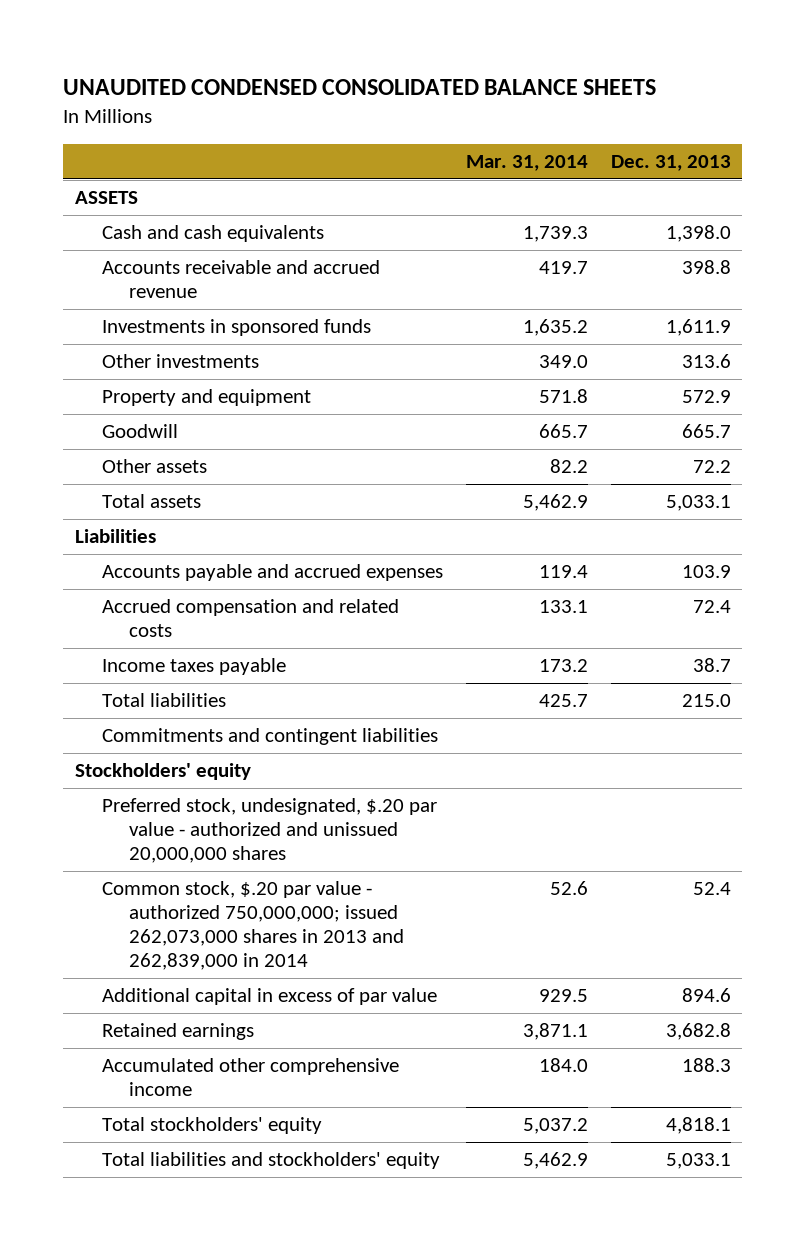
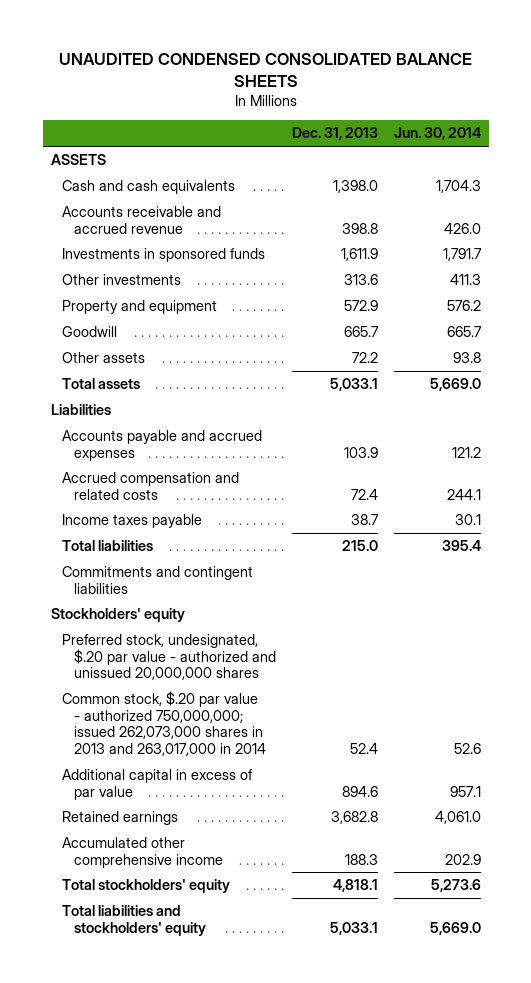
- | Mar. 31, 2014 | Dec. 31, 2013
+ | Dec. 31, 2013 | Jun. 30, 2014
- Common stock, $.20 par value - authorized 750,000,000; issued 262,073,000 shares in 2013 and 262,839,000 in 2014 | 52.6 | 52.4
+ Common stock, $.20 par value - authorized 750,000,000; issued 262,073,000 shares in 2013 and 263,017,000 in 2014 | 52.4 | 52.6

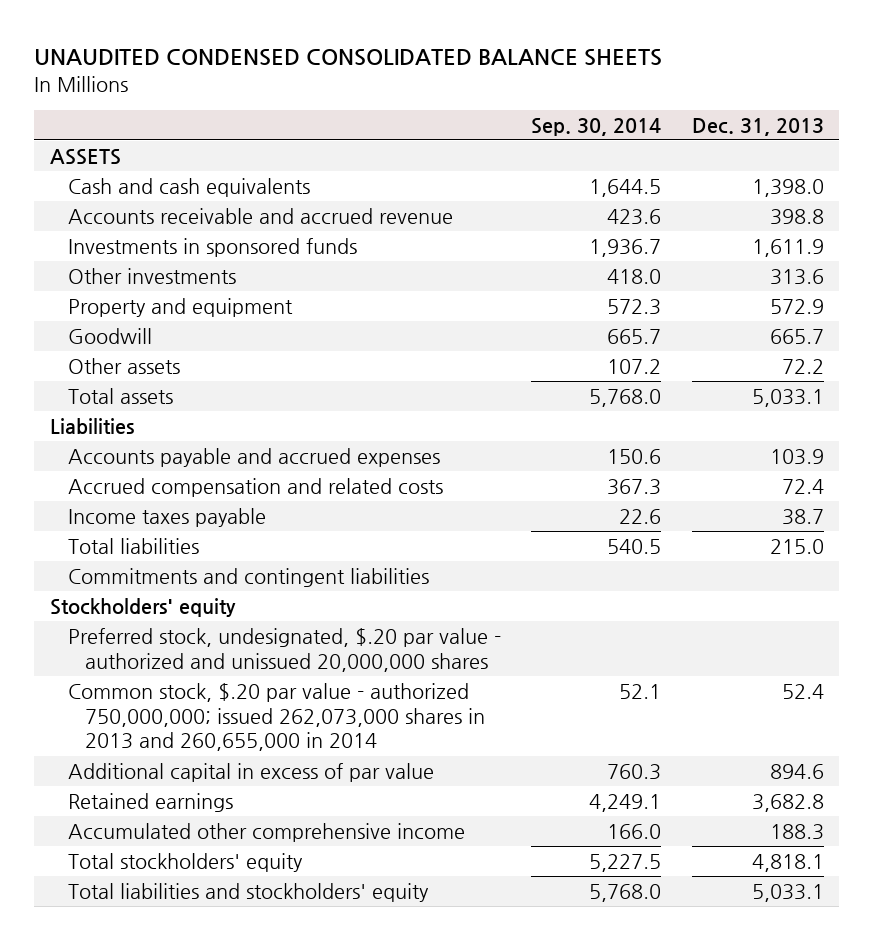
- | Dec. 31, 2013 | Jun. 30, 2014
+ | Sep. 30, 2014 | Dec. 31, 2013
- Common stock, $.20 par value - authorized 750,000,000; issued 262,073,000 shares in 2013 and 263,017,000 in 2014 | 52.4 | 52.6
+ Common stock, $.20 par value - authorized 750,000,000; issued 262,073,000 shares in 2013 and 260,655,000 in 2014 | 52.1 | 52.4

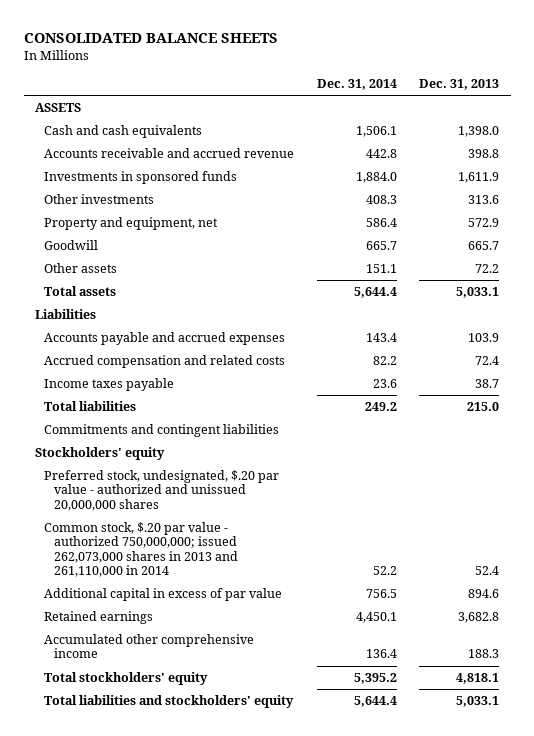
- UNAUDITED CONDENSED CONSOLIDATED BALANCE SHEETS
+ CONSOLIDATED BALANCE SHEETS
- | Sep. 30, 2014 | Dec. 31, 2013
+ | Dec. 31, 2014 | Dec. 31, 2013
- Property and equipment | 572.3 | 572.9
+ Property and equipment, net | 586.4 | 572.9
- Common stock, $.20 par value - authorized 750,000,000; issued 262,073,000 shares in 2013 and 260,655,000 in 2014 | 52.1 | 52.4
+ Common stock, $.20 par value - authorized 750,000,000; issued 262,073,000 shares in 2013 and 261,110,000 in 2014 | 52.2 | 52.4

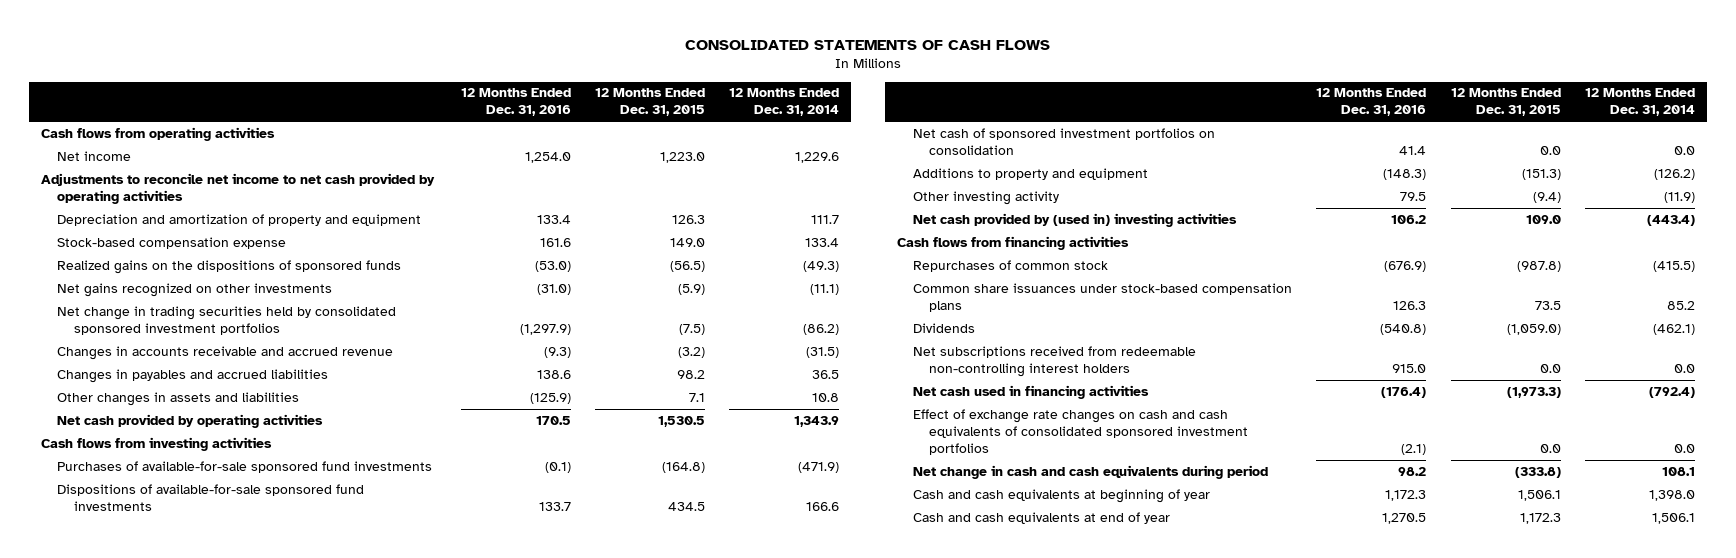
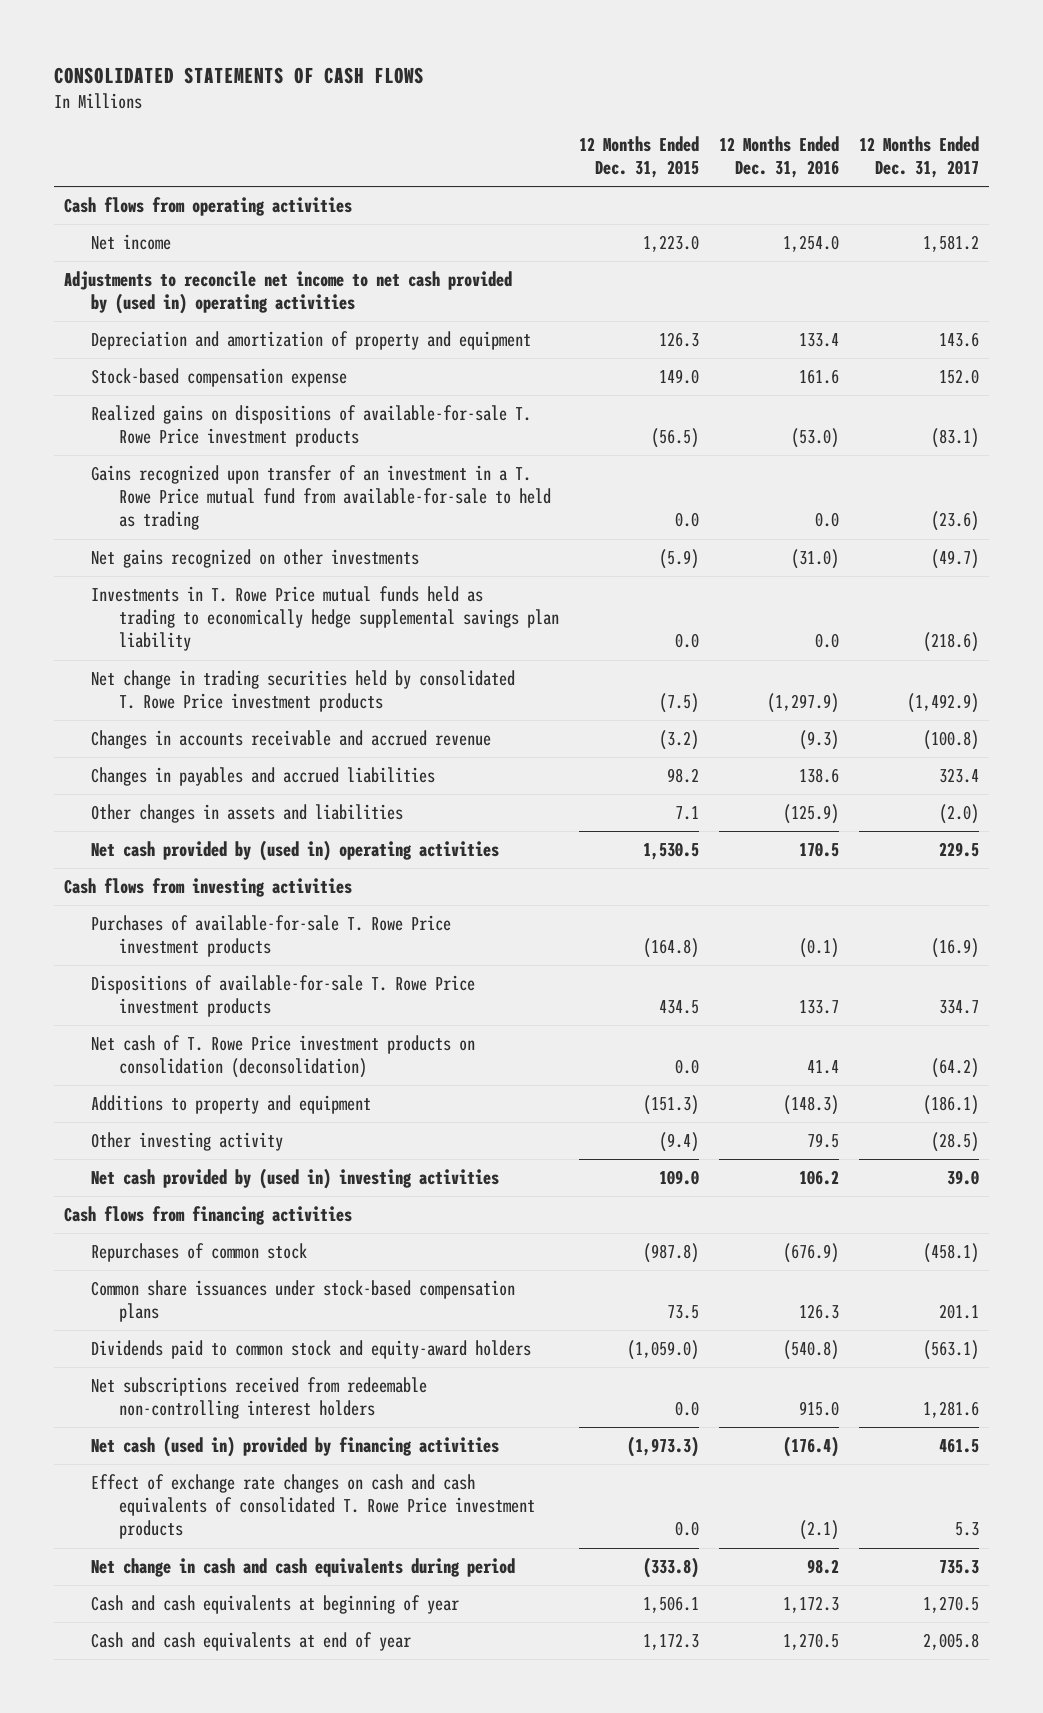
- | 12 Months Ended Dec. 31, 2016 | 12 Months Ended Dec. 31, 2015 | 12 Months Ended Dec. 31, 2014
+ | 12 Months Ended Dec. 31, 2015 | 12 Months Ended Dec. 31, 2016 | 12 Months Ended Dec. 31, 2017
- Adjustments to reconcile net income to net cash provided by operating activities
+ Adjustments to reconcile net income to net cash provided by (used in) operating activities
- Realized gains on the dispositions of sponsored funds | (53.0) | (56.5) | (49.3)
+ Realized gains on dispositions of available-for-sale T. Rowe Price investment products | (56.5) | (53.0) | (83.1)
+ Gains recognized upon transfer of an investment in a T. Rowe Price mutual fund from available-for-sale to held as trading | 0.0 | 0.0 | (23.6)
- Net change in trading securities held by consolidated sponsored investment portfolios | (1,297.9) | (7.5) | (86.2)
+ Investments in T. Rowe Price mutual funds held as trading to economically hedge supplemental savings plan liability | 0.0 | 0.0 | (218.6)
+ Net change in trading securities held by consolidated T. Rowe Price investment products | (7.5) | (1,297.9) | (1,492.9)
- Net cash provided by operating activities | 170.5 | 1,530.5 | 1,343.9
+ Net cash provided by (used in) operating activities | 1,530.5 | 170.5 | 229.5
- Purchases of available-for-sale sponsored fund investments | (0.1) | (164.8) | (471.9)
- Dispositions of available-for-sale sponsored fund investments | 133.7 | 434.5 | 166.6
- Net cash of sponsored investment portfolios on consolidation | 41.4 | 0.0 | 0.0
+ Purchases of available-for-sale T. Rowe Price investment products | (164.8) | (0.1) | (16.9)
+ Dispositions of available-for-sale T. Rowe Price investment products | 434.5 | 133.7 | 334.7
+ Net cash of T. Rowe Price investment products on consolidation (deconsolidation) | 0.0 | 41.4 | (64.2)
- Dividends | (540.8) | (1,059.0) | (462.1)
+ Dividends paid to common stock and equity-award holders | (1,059.0) | (540.8) | (563.1)
- Net cash used in financing activities | (176.4) | (1,973.3) | (792.4)
- Effect of exchange rate changes on cash and cash equivalents of consolidated sponsored investment portfolios | (2.1) | 0.0 | 0.0
+ Net cash (used in) provided by financing activities | (1,973.3) | (176.4) | 461.5
+ Effect of exchange rate changes on cash and cash equivalents of consolidated T. Rowe Price investment products | 0.0 | (2.1) | 5.3

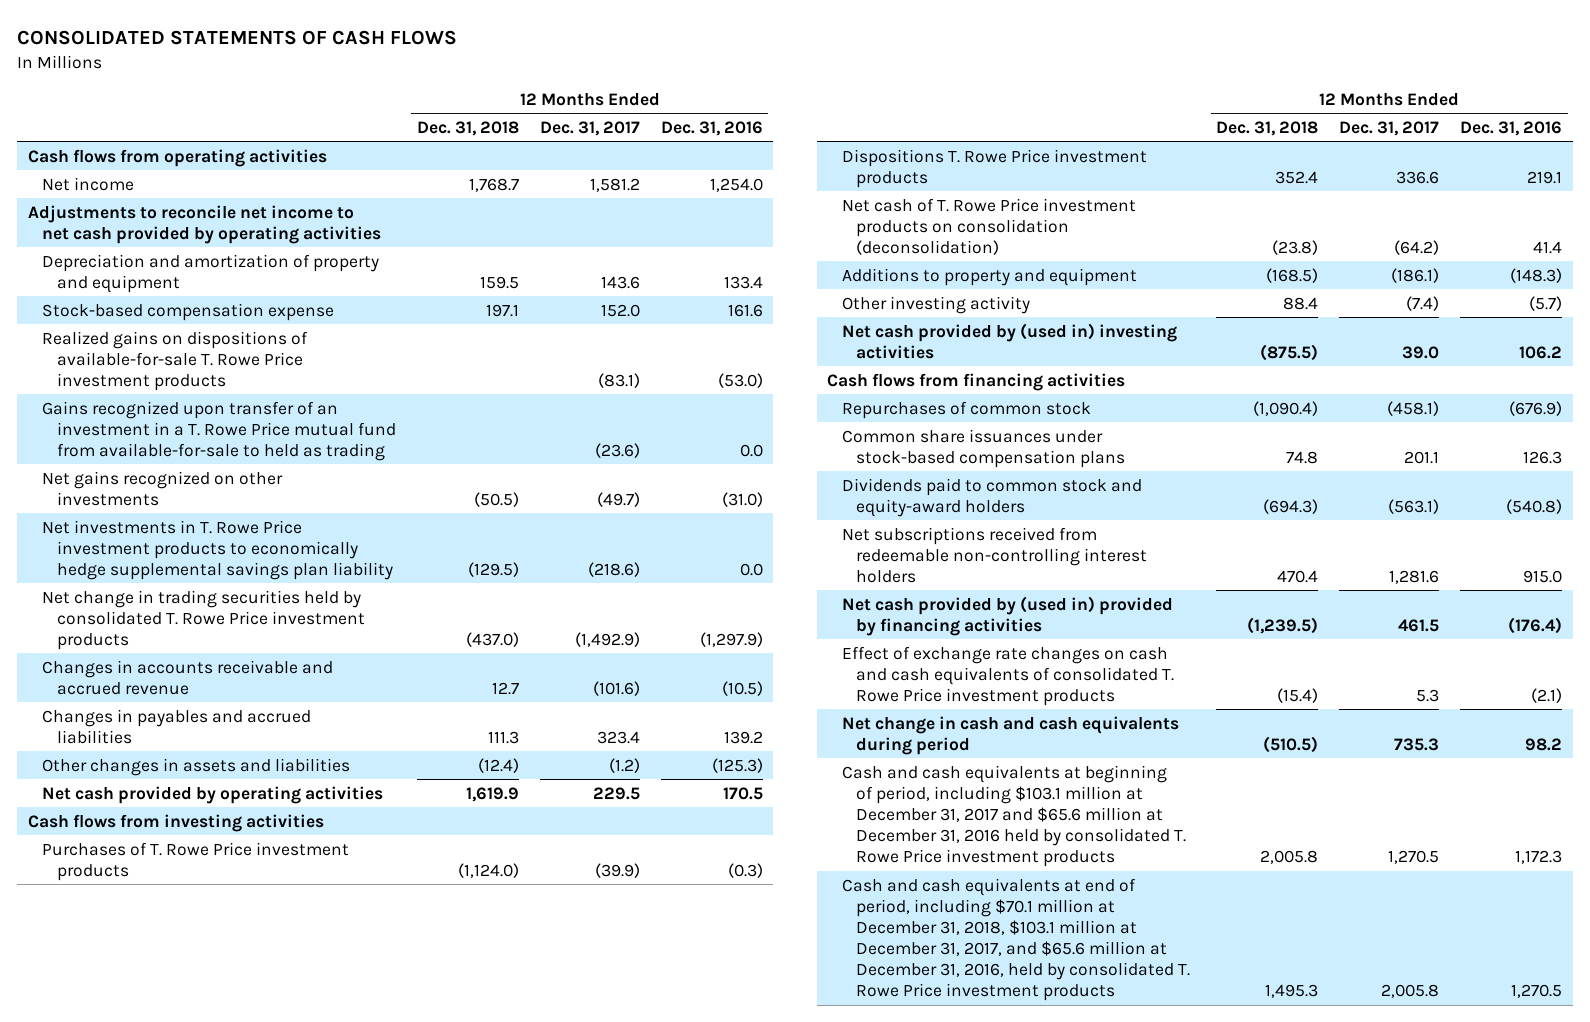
- | 12 Months Ended Dec. 31, 2015 | 12 Months Ended Dec. 31, 2016 | 12 Months Ended Dec. 31, 2017
+ | 12 Months Ended Dec. 31, 2018 | 12 Months Ended Dec. 31, 2017 | 12 Months Ended Dec. 31, 2016
- Adjustments to reconcile net income to net cash provided by (used in) operating activities
+ Adjustments to reconcile net income to net cash provided by operating activities
- Investments in T. Rowe Price mutual funds held as trading to economically hedge supplemental savings plan liability | 0.0 | 0.0 | (218.6)
+ Net investments in T. Rowe Price investment products to economically hedge supplemental savings plan liability | (129.5) | (218.6) | 0.0
- Changes in accounts receivable and accrued revenue | (3.2) | (9.3) | (100.8)
- Changes in payables and accrued liabilities | 98.2 | 138.6 | 323.4
- Other changes in assets and liabilities | 7.1 | (125.9) | (2.0)
- Net cash provided by (used in) operating activities | 1,530.5 | 170.5 | 229.5
+ Changes in accounts receivable and accrued revenue | 12.7 | (101.6) | (10.5)
+ Changes in payables and accrued liabilities | 111.3 | 323.4 | 139.2
+ Other changes in assets and liabilities | (12.4) | (1.2) | (125.3)
+ Net cash provided by operating activities | 1,619.9 | 229.5 | 170.5
- Purchases of available-for-sale T. Rowe Price investment products | (164.8) | (0.1) | (16.9)
- Dispositions of available-for-sale T. Rowe Price investment products | 434.5 | 133.7 | 334.7
+ Purchases of T. Rowe Price investment products | (1,124.0) | (39.9) | (0.3)
+ Dispositions T. Rowe Price investment products | 352.4 | 336.6 | 219.1
- Other investing activity | (9.4) | 79.5 | (28.5)
+ Other investing activity | 88.4 | (7.4) | (5.7)
- Net cash (used in) provided by financing activities | (1,973.3) | (176.4) | 461.5
+ Net cash provided by (used in) provided by financing activities | (1,239.5) | 461.5 | (176.4)
- Cash and cash equivalents at beginning of year | 1,506.1 | 1,172.3 | 1,270.5
- Cash and cash equivalents at end of year | 1,172.3 | 1,270.5 | 2,005.8
+ Cash and cash equivalents at beginning of period, including $103.1 million at December 31, 2017 and $65.6 million at December 31, 2016 held by consolidated T. Rowe Price investment products | 2,005.8 | 1,270.5 | 1,172.3
+ Cash and cash equivalents at end of period, including $70.1 million at December 31, 2018, $103.1 million at December 31, 2017, and $65.6 million at December 31, 2016, held by consolidated T. Rowe Price investment products | 1,495.3 | 2,005.8 | 1,270.5

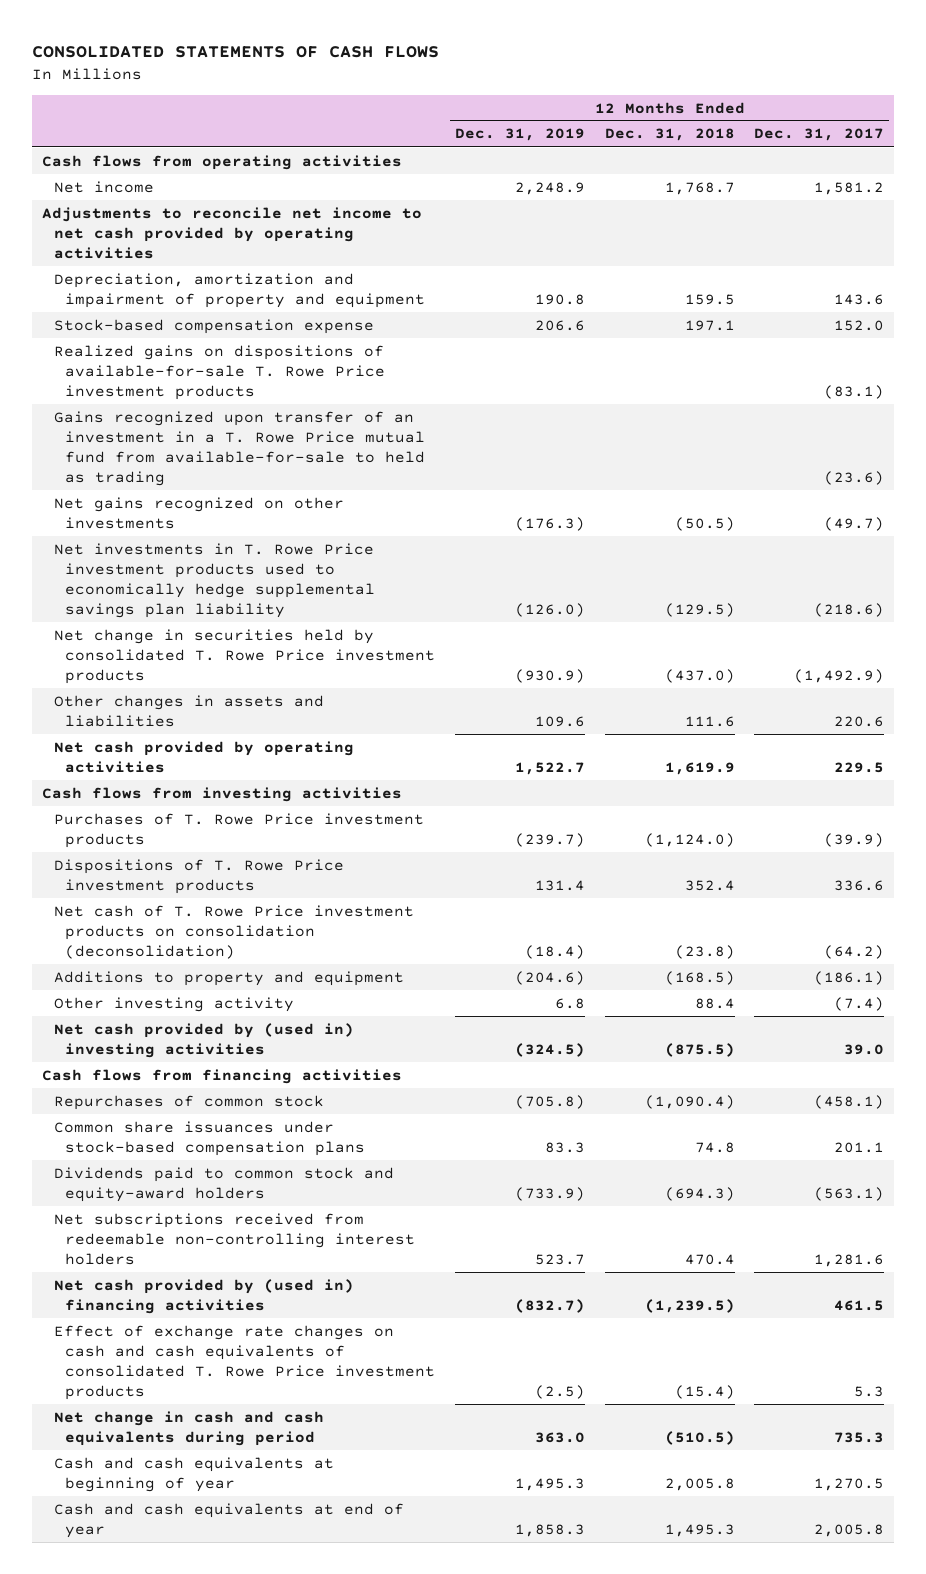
- | 12 Months Ended Dec. 31, 2018 | 12 Months Ended Dec. 31, 2017 | 12 Months Ended Dec. 31, 2016
+ | 12 Months Ended Dec. 31, 2019 | 12 Months Ended Dec. 31, 2018 | 12 Months Ended Dec. 31, 2017
- Depreciation and amortization of property and equipment | 159.5 | 143.6 | 133.4
+ Depreciation, amortization and impairment of property and equipment | 190.8 | 159.5 | 143.6
- Net investments in T. Rowe Price investment products to economically hedge supplemental savings plan liability | (129.5) | (218.6) | 0.0
- Net change in trading securities held by consolidated T. Rowe Price investment products | (437.0) | (1,492.9) | (1,297.9)
- Changes in accounts receivable and accrued revenue | 12.7 | (101.6) | (10.5)
- Changes in payables and accrued liabilities | 111.3 | 323.4 | 139.2
- Other changes in assets and liabilities | (12.4) | (1.2) | (125.3)
+ Net investments in T. Rowe Price investment products used to economically hedge supplemental savings plan liability | (126.0) | (129.5) | (218.6)
+ Net change in securities held by consolidated T. Rowe Price investment products | (930.9) | (437.0) | (1,492.9)
+ Other changes in assets and liabilities | 109.6 | 111.6 | 220.6
- Dispositions T. Rowe Price investment products | 352.4 | 336.6 | 219.1
+ Dispositions of T. Rowe Price investment products | 131.4 | 352.4 | 336.6
- Net cash provided by (used in) provided by financing activities | (1,239.5) | 461.5 | (176.4)
+ Net cash provided by (used in) financing activities | (832.7) | (1,239.5) | 461.5
- Cash and cash equivalents at beginning of period, including $103.1 million at December 31, 2017 and $65.6 million at December 31, 2016 held by consolidated T. Rowe Price investment products | 2,005.8 | 1,270.5 | 1,172.3
- Cash and cash equivalents at end of period, including $70.1 million at December 31, 2018, $103.1 million at December 31, 2017, and $65.6 million at December 31, 2016, held by consolidated T. Rowe Price investment products | 1,495.3 | 2,005.8 | 1,270.5
+ Cash and cash equivalents at beginning of year | 1,495.3 | 2,005.8 | 1,270.5
+ Cash and cash equivalents at end of year | 1,858.3 | 1,495.3 | 2,005.8

